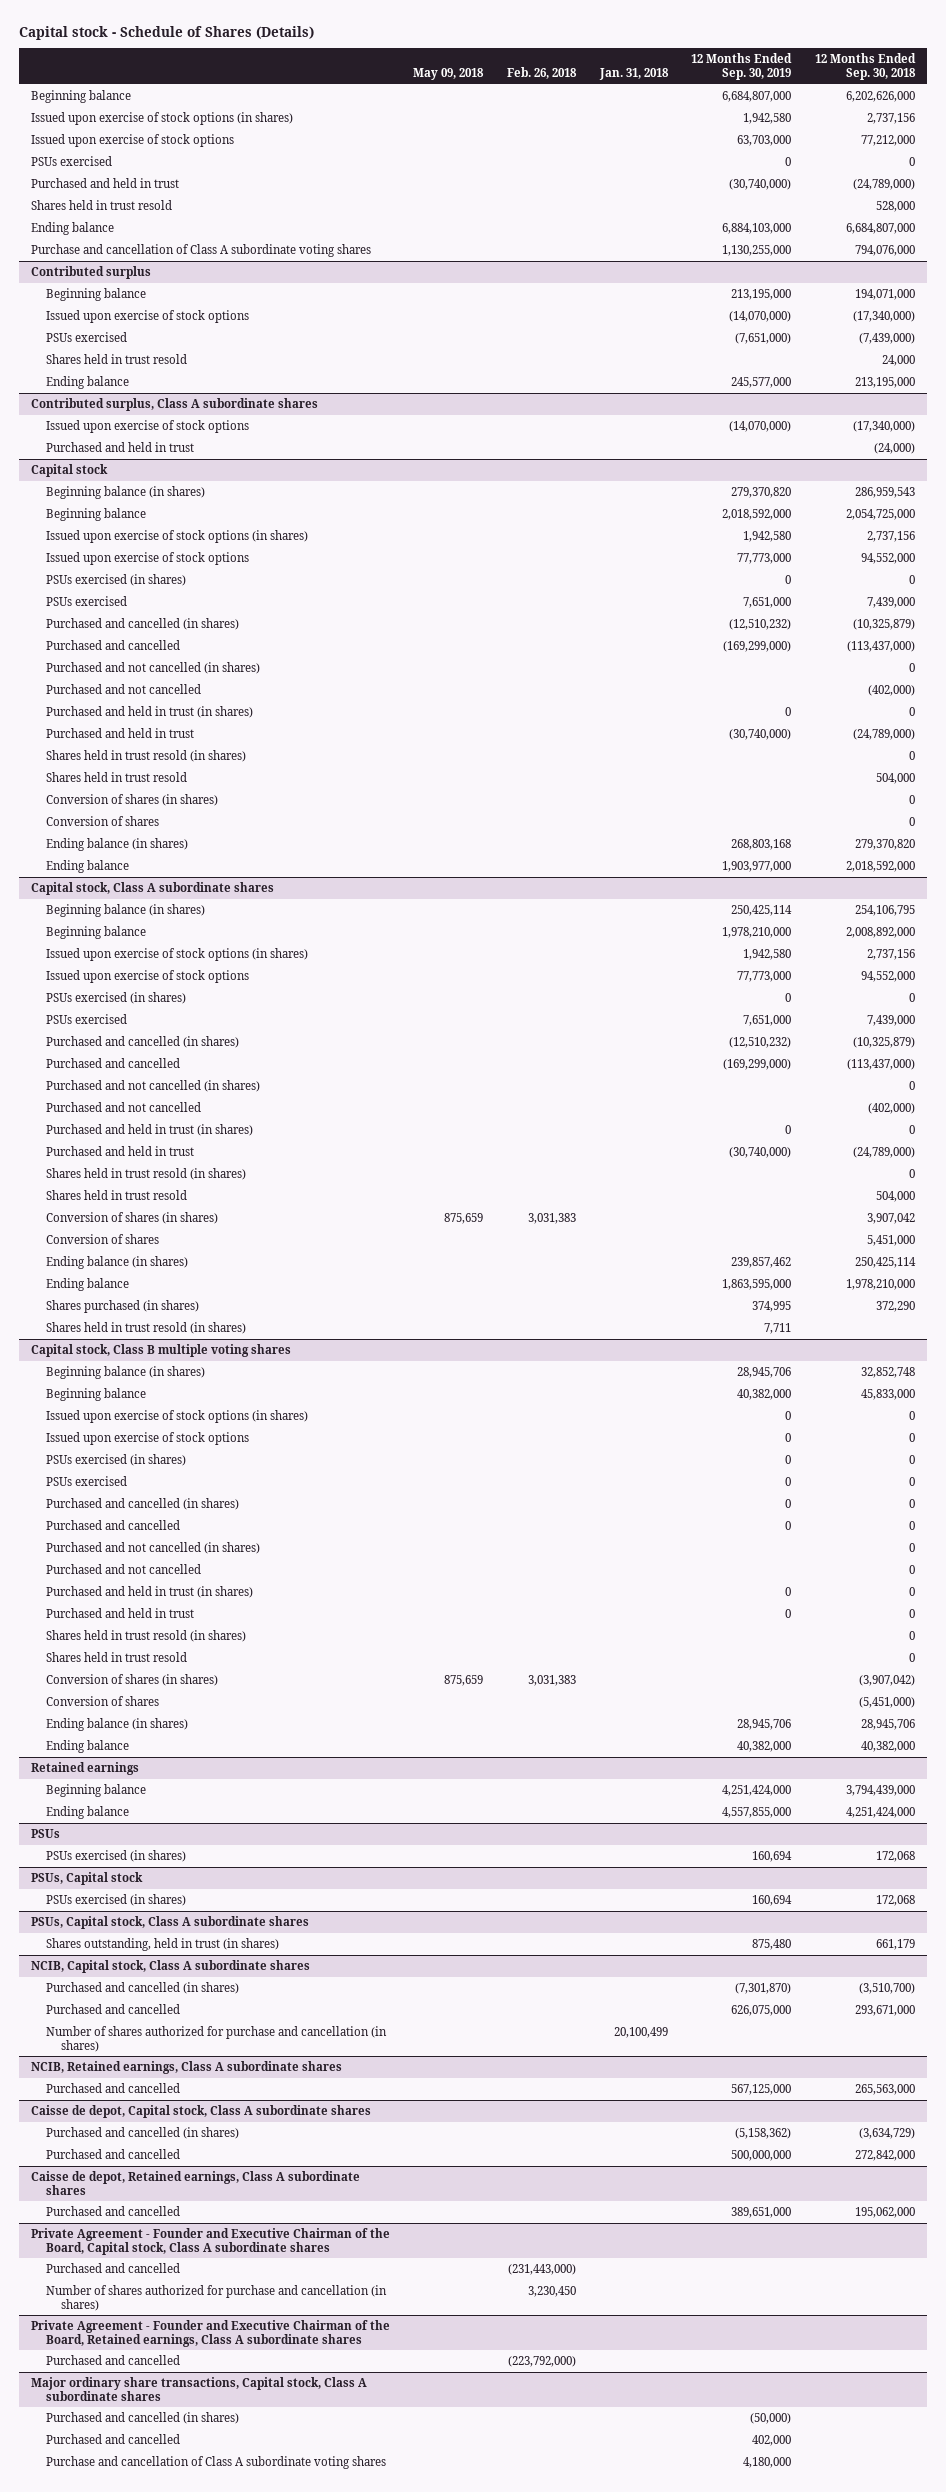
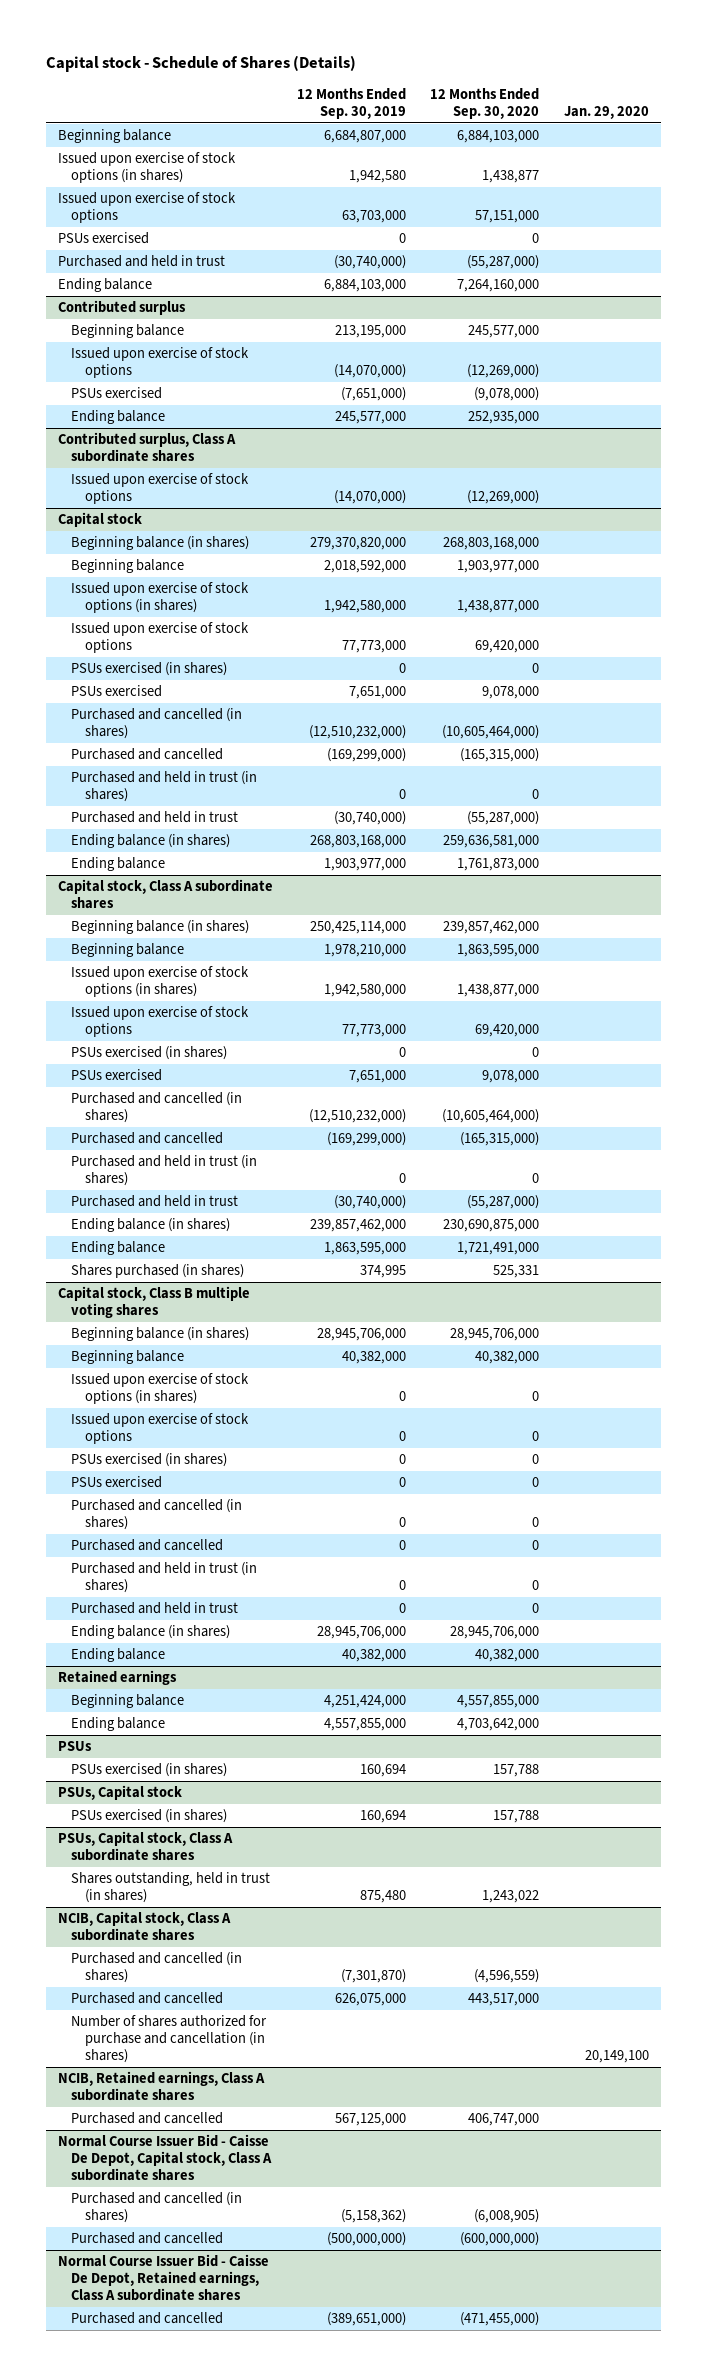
- | May 09, 2018 | Feb. 26, 2018 | Jan. 31, 2018 | 12 Months Ended Sep. 30, 2019 | 12 Months Ended Sep. 30, 2018
+ | 12 Months Ended Sep. 30, 2019 | 12 Months Ended Sep. 30, 2020 | Jan. 29, 2020
- Shares held in trust resold | | | | | 528,000
- Purchase and cancellation of Class A subordinate voting shares | | | | 1,130,255,000 | 794,076,000
@ Contributed surplus
- Shares held in trust resold | | | | | 24,000
@ Contributed surplus, Class A subordinate shares
- Purchased and held in trust | | | | | (24,000)
@ Capital stock
- Beginning balance (in shares) | | | | 279,370,820 | 286,959,543
+ Beginning balance (in shares) | 279,370,820,000 | 268,803,168,000 |
- Issued upon exercise of stock options (in shares) | | | | 1,942,580 | 2,737,156
+ Issued upon exercise of stock options (in shares) | 1,942,580,000 | 1,438,877,000 |
- Purchased and cancelled (in shares) | | | | (12,510,232) | (10,325,879)
+ Purchased and cancelled (in shares) | (12,510,232,000) | (10,605,464,000) |
- Purchased and not cancelled (in shares) | | | | | 0
- Purchased and not cancelled | | | | | (402,000)
- Shares held in trust resold (in shares) | | | | | 0
- Shares held in trust resold | | | | | 504,000
- Conversion of shares (in shares) | | | | | 0
- Conversion of shares | | | | | 0
- Ending balance (in shares) | | | | 268,803,168 | 279,370,820
+ Ending balance (in shares) | 268,803,168,000 | 259,636,581,000 |
@ Capital stock, Class A subordinate shares
- Beginning balance (in shares) | | | | 250,425,114 | 254,106,795
+ Beginning balance (in shares) | 250,425,114,000 | 239,857,462,000 |
- Issued upon exercise of stock options (in shares) | | | | 1,942,580 | 2,737,156
+ Issued upon exercise of stock options (in shares) | 1,942,580,000 | 1,438,877,000 |
- Purchased and cancelled (in shares) | | | | (12,510,232) | (10,325,879)
+ Purchased and cancelled (in shares) | (12,510,232,000) | (10,605,464,000) |
- Purchased and not cancelled (in shares) | | | | | 0
- Purchased and not cancelled | | | | | (402,000)
- Shares held in trust resold (in shares) | | | | | 0
- Shares held in trust resold | | | | | 504,000
- Conversion of shares (in shares) | 875,659 | 3,031,383 | | | 3,907,042
- Conversion of shares | | | | | 5,451,000
- Ending balance (in shares) | | | | 239,857,462 | 250,425,114
+ Ending balance (in shares) | 239,857,462,000 | 230,690,875,000 |
- Shares held in trust resold (in shares) | | | | 7,711 |
@ Capital stock, Class B multiple voting shares
- Beginning balance (in shares) | | | | 28,945,706 | 32,852,748
+ Beginning balance (in shares) | 28,945,706,000 | 28,945,706,000 |
- Purchased and not cancelled (in shares) | | | | | 0
- Purchased and not cancelled | | | | | 0
- Shares held in trust resold (in shares) | | | | | 0
- Shares held in trust resold | | | | | 0
- Conversion of shares (in shares) | 875,659 | 3,031,383 | | | (3,907,042)
- Conversion of shares | | | | | (5,451,000)
- Ending balance (in shares) | | | | 28,945,706 | 28,945,706
+ Ending balance (in shares) | 28,945,706,000 | 28,945,706,000 |
- Caisse de depot, Capital stock, Class A subordinate shares
+ Normal Course Issuer Bid - Caisse De Depot, Capital stock, Class A subordinate shares
- Purchased and cancelled | | | | 500,000,000 | 272,842,000
- Caisse de depot, Retained earnings, Class A subordinate shares
- Purchased and cancelled | | | | 389,651,000 | 195,062,000
- Private Agreement - Founder and Executive Chairman of the Board, Capital stock, Class A subordinate shares
- Purchased and cancelled | | (231,443,000) | | |
- Number of shares authorized for purchase and cancellation (in shares) | | 3,230,450 | | |
- Private Agreement - Founder and Executive Chairman of the Board, Retained earnings, Class A subordinate shares
- Purchased and cancelled | | (223,792,000) | | |
- Major ordinary share transactions, Capital stock, Class A subordinate shares
- Purchased and cancelled (in shares) | | | | (50,000) |
- Purchased and cancelled | | | | 402,000 |
- Purchase and cancellation of Class A subordinate voting shares | | | | 4,180,000 |
+ Purchased and cancelled | (500,000,000) | (600,000,000) |
+ Normal Course Issuer Bid - Caisse De Depot, Retained earnings, Class A subordinate shares
+ Purchased and cancelled | (389,651,000) | (471,455,000) |

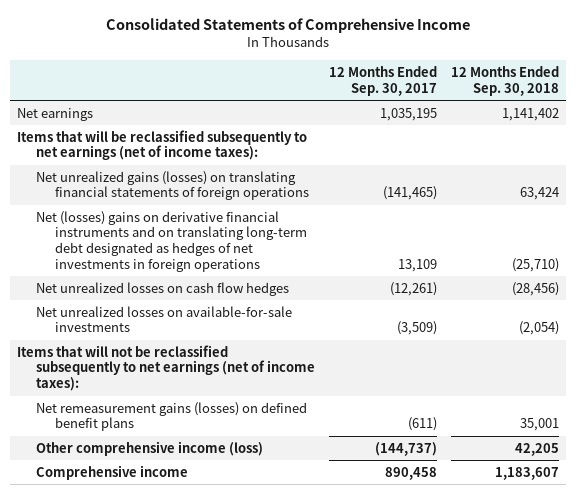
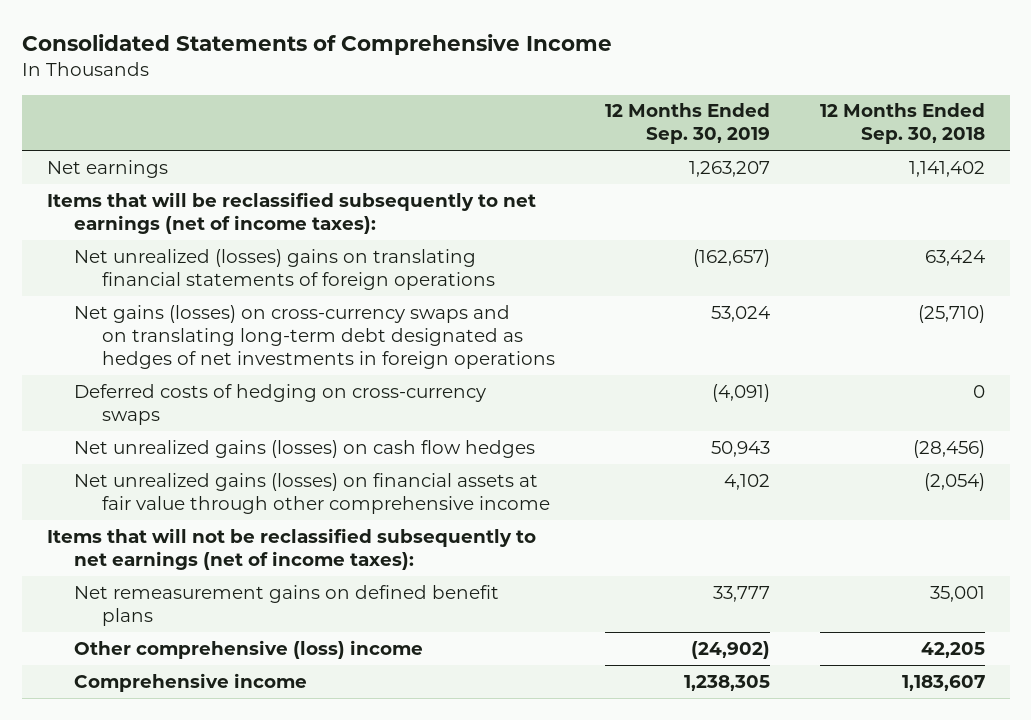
- | 12 Months Ended Sep. 30, 2017 | 12 Months Ended Sep. 30, 2018
+ | 12 Months Ended Sep. 30, 2019 | 12 Months Ended Sep. 30, 2018
- Net unrealized gains (losses) on translating financial statements of foreign operations | (141,465) | 63,424
- Net (losses) gains on derivative financial instruments and on translating long-term debt designated as hedges of net investments in foreign operations | 13,109 | (25,710)
- Net unrealized losses on cash flow hedges | (12,261) | (28,456)
- Net unrealized losses on available-for-sale investments | (3,509) | (2,054)
+ Net unrealized (losses) gains on translating financial statements of foreign operations | (162,657) | 63,424
+ Net gains (losses) on cross-currency swaps and on translating long-term debt designated as hedges of net investments in foreign operations | 53,024 | (25,710)
+ Deferred costs of hedging on cross-currency swaps | (4,091) | 0
+ Net unrealized gains (losses) on cash flow hedges | 50,943 | (28,456)
+ Net unrealized gains (losses) on financial assets at fair value through other comprehensive income | 4,102 | (2,054)
- Net remeasurement gains (losses) on defined benefit plans | (611) | 35,001
- Other comprehensive income (loss) | (144,737) | 42,205
+ Net remeasurement gains on defined benefit plans | 33,777 | 35,001
+ Other comprehensive (loss) income | (24,902) | 42,205

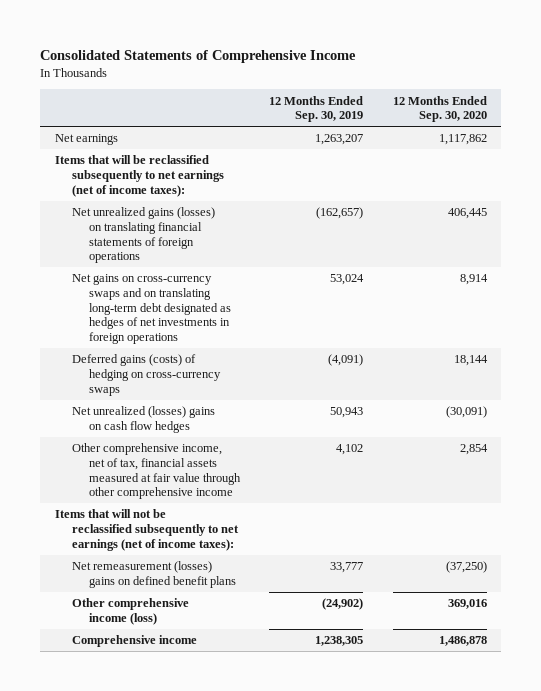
- | 12 Months Ended Sep. 30, 2019 | 12 Months Ended Sep. 30, 2018
+ | 12 Months Ended Sep. 30, 2019 | 12 Months Ended Sep. 30, 2020
- Net unrealized (losses) gains on translating financial statements of foreign operations | (162,657) | 63,424
- Net gains (losses) on cross-currency swaps and on translating long-term debt designated as hedges of net investments in foreign operations | 53,024 | (25,710)
- Deferred costs of hedging on cross-currency swaps | (4,091) | 0
- Net unrealized gains (losses) on cash flow hedges | 50,943 | (28,456)
- Net unrealized gains (losses) on financial assets at fair value through other comprehensive income | 4,102 | (2,054)
+ Net unrealized gains (losses) on translating financial statements of foreign operations | (162,657) | 406,445
+ Net gains on cross-currency swaps and on translating long-term debt designated as hedges of net investments in foreign operations | 53,024 | 8,914
+ Deferred gains (costs) of hedging on cross-currency swaps | (4,091) | 18,144
+ Net unrealized (losses) gains on cash flow hedges | 50,943 | (30,091)
+ Other comprehensive income, net of tax, financial assets measured at fair value through other comprehensive income | 4,102 | 2,854
- Net remeasurement gains on defined benefit plans | 33,777 | 35,001
- Other comprehensive (loss) income | (24,902) | 42,205
+ Net remeasurement (losses) gains on defined benefit plans | 33,777 | (37,250)
+ Other comprehensive income (loss) | (24,902) | 369,016

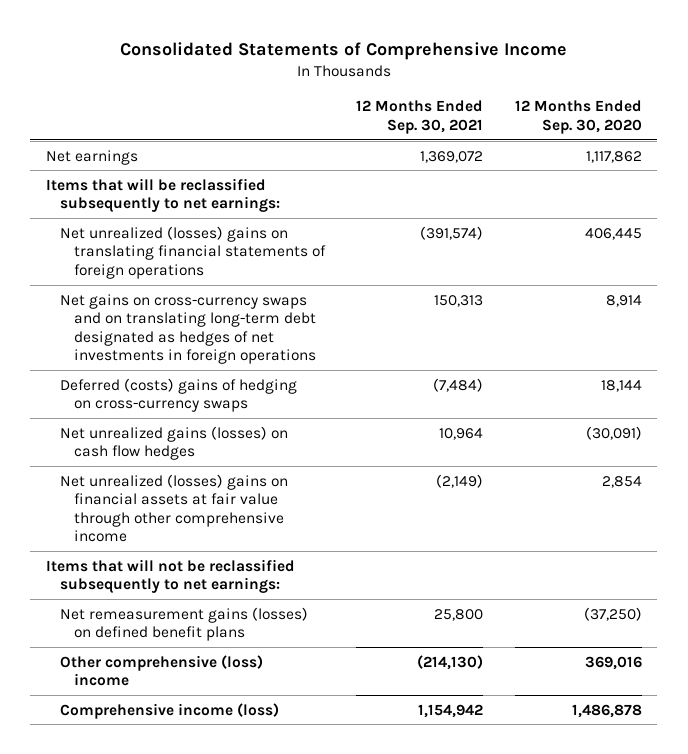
- | 12 Months Ended Sep. 30, 2019 | 12 Months Ended Sep. 30, 2020
+ | 12 Months Ended Sep. 30, 2021 | 12 Months Ended Sep. 30, 2020
- Items that will be reclassified subsequently to net earnings (net of income taxes):
- Net unrealized gains (losses) on translating financial statements of foreign operations | (162,657) | 406,445
+ Items that will be reclassified subsequently to net earnings:
+ Net unrealized (losses) gains on translating financial statements of foreign operations | (391,574) | 406,445
- Deferred gains (costs) of hedging on cross-currency swaps | (4,091) | 18,144
- Net unrealized (losses) gains on cash flow hedges | 50,943 | (30,091)
- Other comprehensive income, net of tax, financial assets measured at fair value through other comprehensive income | 4,102 | 2,854
- Items that will not be reclassified subsequently to net earnings (net of income taxes):
- Net remeasurement (losses) gains on defined benefit plans | 33,777 | (37,250)
- Other comprehensive income (loss) | (24,902) | 369,016
- Comprehensive income | 1,238,305 | 1,486,878
+ Deferred (costs) gains of hedging on cross-currency swaps | (7,484) | 18,144
+ Net unrealized gains (losses) on cash flow hedges | 10,964 | (30,091)
+ Net unrealized (losses) gains on financial assets at fair value through other comprehensive income | (2,149) | 2,854
+ Items that will not be reclassified subsequently to net earnings:
+ Net remeasurement gains (losses) on defined benefit plans | 25,800 | (37,250)
+ Other comprehensive (loss) income | (214,130) | 369,016
+ Comprehensive income (loss) | 1,154,942 | 1,486,878

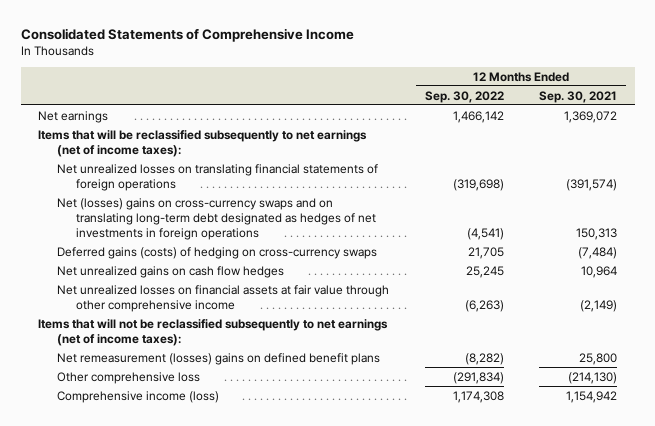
- | 12 Months Ended Sep. 30, 2021 | 12 Months Ended Sep. 30, 2020
+ | 12 Months Ended Sep. 30, 2022 | 12 Months Ended Sep. 30, 2021
- Items that will be reclassified subsequently to net earnings:
- Net unrealized (losses) gains on translating financial statements of foreign operations | (391,574) | 406,445
- Net gains on cross-currency swaps and on translating long-term debt designated as hedges of net investments in foreign operations | 150,313 | 8,914
- Deferred (costs) gains of hedging on cross-currency swaps | (7,484) | 18,144
- Net unrealized gains (losses) on cash flow hedges | 10,964 | (30,091)
- Net unrealized (losses) gains on financial assets at fair value through other comprehensive income | (2,149) | 2,854
- Items that will not be reclassified subsequently to net earnings:
- Net remeasurement gains (losses) on defined benefit plans | 25,800 | (37,250)
- Other comprehensive (loss) income | (214,130) | 369,016
+ Items that will be reclassified subsequently to net earnings (net of income taxes):
+ Net unrealized losses on translating financial statements of foreign operations | (319,698) | (391,574)
+ Net (losses) gains on cross-currency swaps and on translating long-term debt designated as hedges of net investments in foreign operations | (4,541) | 150,313
+ Deferred gains (costs) of hedging on cross-currency swaps | 21,705 | (7,484)
+ Net unrealized gains on cash flow hedges | 25,245 | 10,964
+ Net unrealized losses on financial assets at fair value through other comprehensive income | (6,263) | (2,149)
+ Items that will not be reclassified subsequently to net earnings (net of income taxes):
+ Net remeasurement (losses) gains on defined benefit plans | (8,282) | 25,800
+ Other comprehensive loss | (291,834) | (214,130)

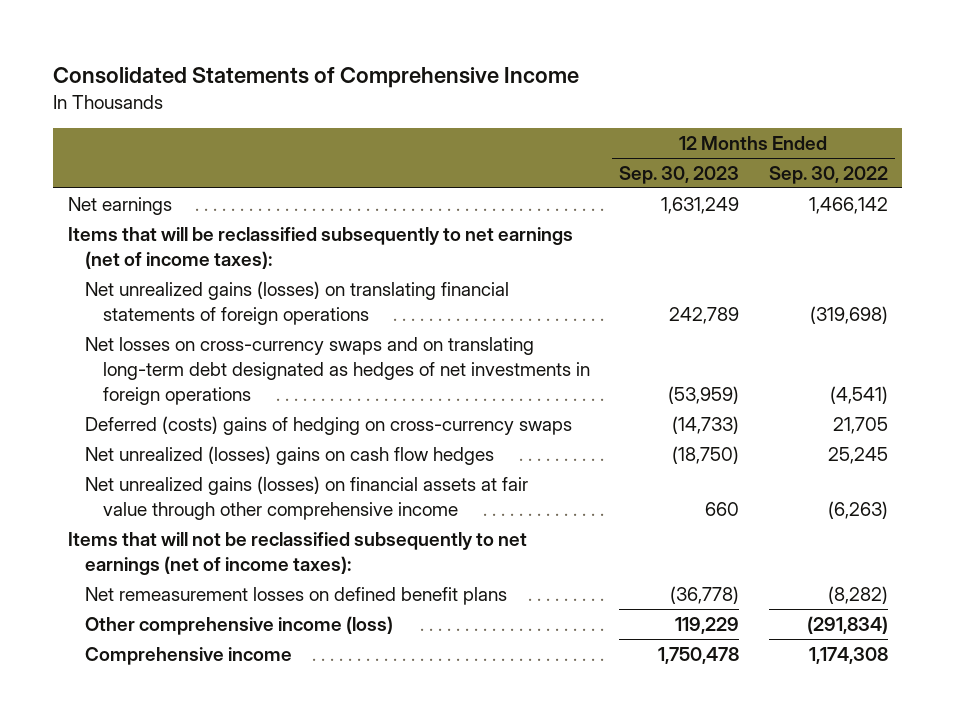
- | 12 Months Ended Sep. 30, 2022 | 12 Months Ended Sep. 30, 2021
+ | 12 Months Ended Sep. 30, 2023 | 12 Months Ended Sep. 30, 2022
- Net unrealized losses on translating financial statements of foreign operations | (319,698) | (391,574)
- Net (losses) gains on cross-currency swaps and on translating long-term debt designated as hedges of net investments in foreign operations | (4,541) | 150,313
- Deferred gains (costs) of hedging on cross-currency swaps | 21,705 | (7,484)
- Net unrealized gains on cash flow hedges | 25,245 | 10,964
- Net unrealized losses on financial assets at fair value through other comprehensive income | (6,263) | (2,149)
+ Net unrealized gains (losses) on translating financial statements of foreign operations | 242,789 | (319,698)
+ Net losses on cross-currency swaps and on translating long-term debt designated as hedges of net investments in foreign operations | (53,959) | (4,541)
+ Deferred (costs) gains of hedging on cross-currency swaps | (14,733) | 21,705
+ Net unrealized (losses) gains on cash flow hedges | (18,750) | 25,245
+ Net unrealized gains (losses) on financial assets at fair value through other comprehensive income | 660 | (6,263)
- Net remeasurement (losses) gains on defined benefit plans | (8,282) | 25,800
- Other comprehensive loss | (291,834) | (214,130)
- Comprehensive income (loss) | 1,174,308 | 1,154,942
+ Net remeasurement losses on defined benefit plans | (36,778) | (8,282)
+ Other comprehensive income (loss) | 119,229 | (291,834)
+ Comprehensive income | 1,750,478 | 1,174,308

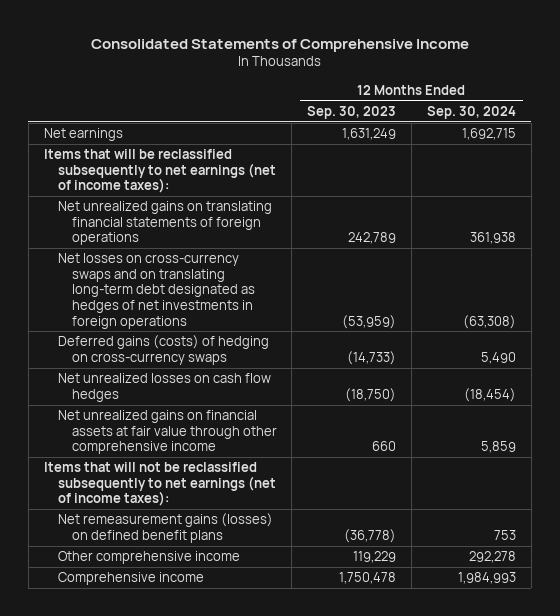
- | 12 Months Ended Sep. 30, 2023 | 12 Months Ended Sep. 30, 2022
+ | 12 Months Ended Sep. 30, 2023 | 12 Months Ended Sep. 30, 2024
- Net unrealized gains (losses) on translating financial statements of foreign operations | 242,789 | (319,698)
+ Net unrealized gains on translating financial statements of foreign operations | 242,789 | 361,938
- Deferred (costs) gains of hedging on cross-currency swaps | (14,733) | 21,705
- Net unrealized (losses) gains on cash flow hedges | (18,750) | 25,245
- Net unrealized gains (losses) on financial assets at fair value through other comprehensive income | 660 | (6,263)
+ Deferred gains (costs) of hedging on cross-currency swaps | (14,733) | 5,490
+ Net unrealized losses on cash flow hedges | (18,750) | (18,454)
+ Net unrealized gains on financial assets at fair value through other comprehensive income | 660 | 5,859
- Net remeasurement losses on defined benefit plans | (36,778) | (8,282)
- Other comprehensive income (loss) | 119,229 | (291,834)
+ Net remeasurement gains (losses) on defined benefit plans | (36,778) | 753
+ Other comprehensive income | 119,229 | 292,278

